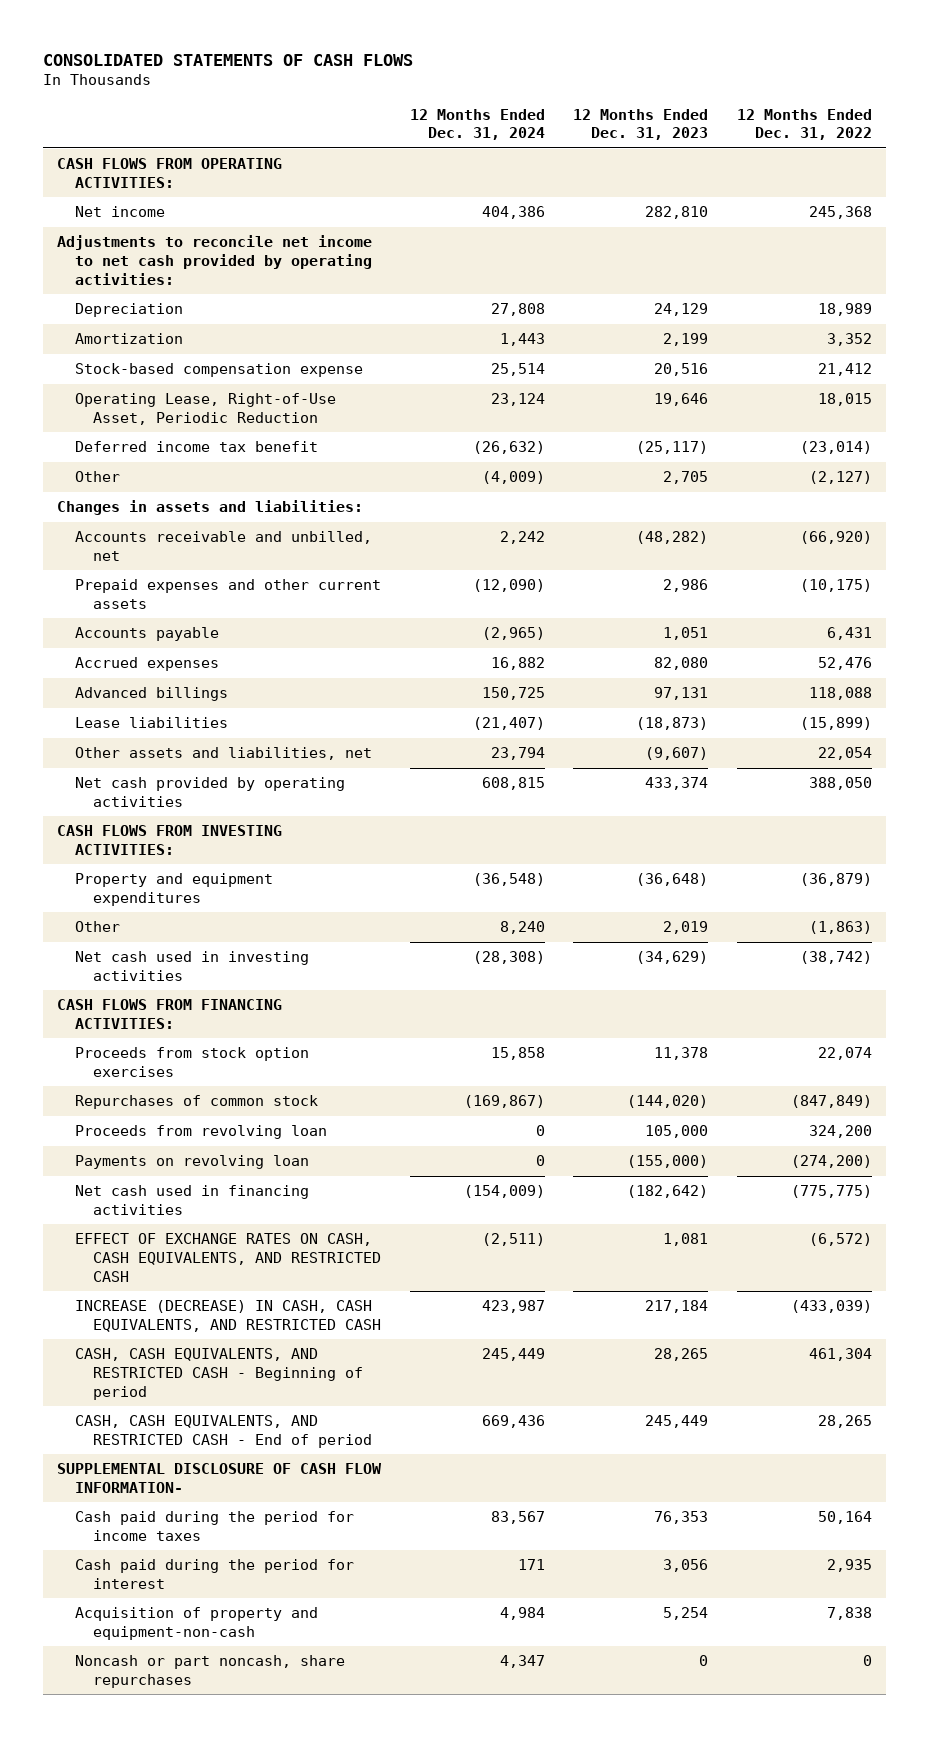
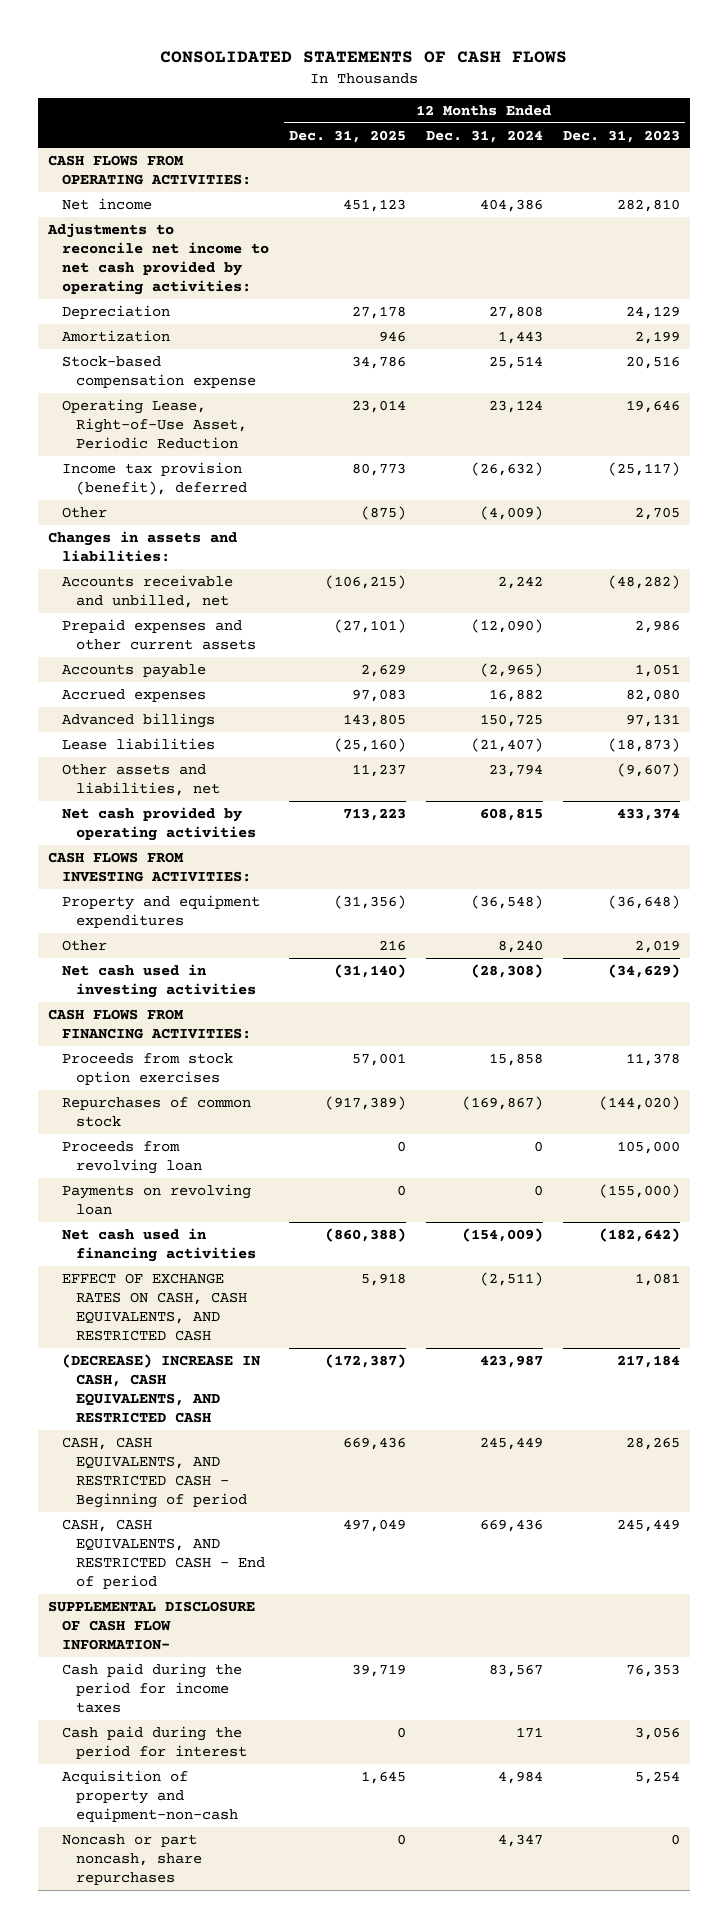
- | 12 Months Ended Dec. 31, 2024 | 12 Months Ended Dec. 31, 2023 | 12 Months Ended Dec. 31, 2022
+ | 12 Months Ended Dec. 31, 2025 | 12 Months Ended Dec. 31, 2024 | 12 Months Ended Dec. 31, 2023
- Deferred income tax benefit | (26,632) | (25,117) | (23,014)
+ Income tax provision (benefit), deferred | 80,773 | (26,632) | (25,117)
- INCREASE (DECREASE) IN CASH, CASH EQUIVALENTS, AND RESTRICTED CASH | 423,987 | 217,184 | (433,039)
+ (DECREASE) INCREASE IN CASH, CASH EQUIVALENTS, AND RESTRICTED CASH | (172,387) | 423,987 | 217,184

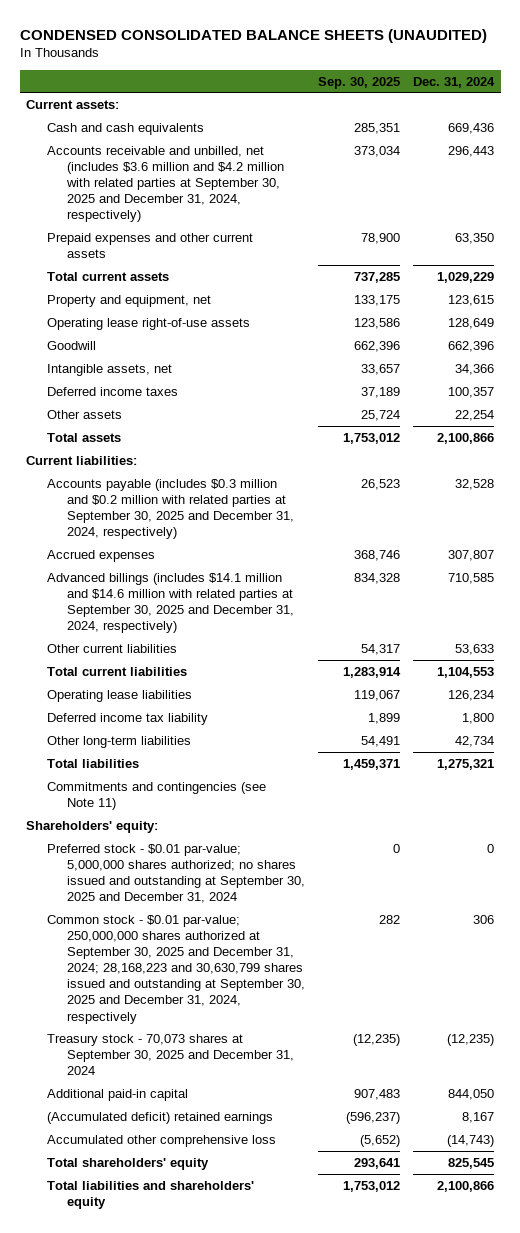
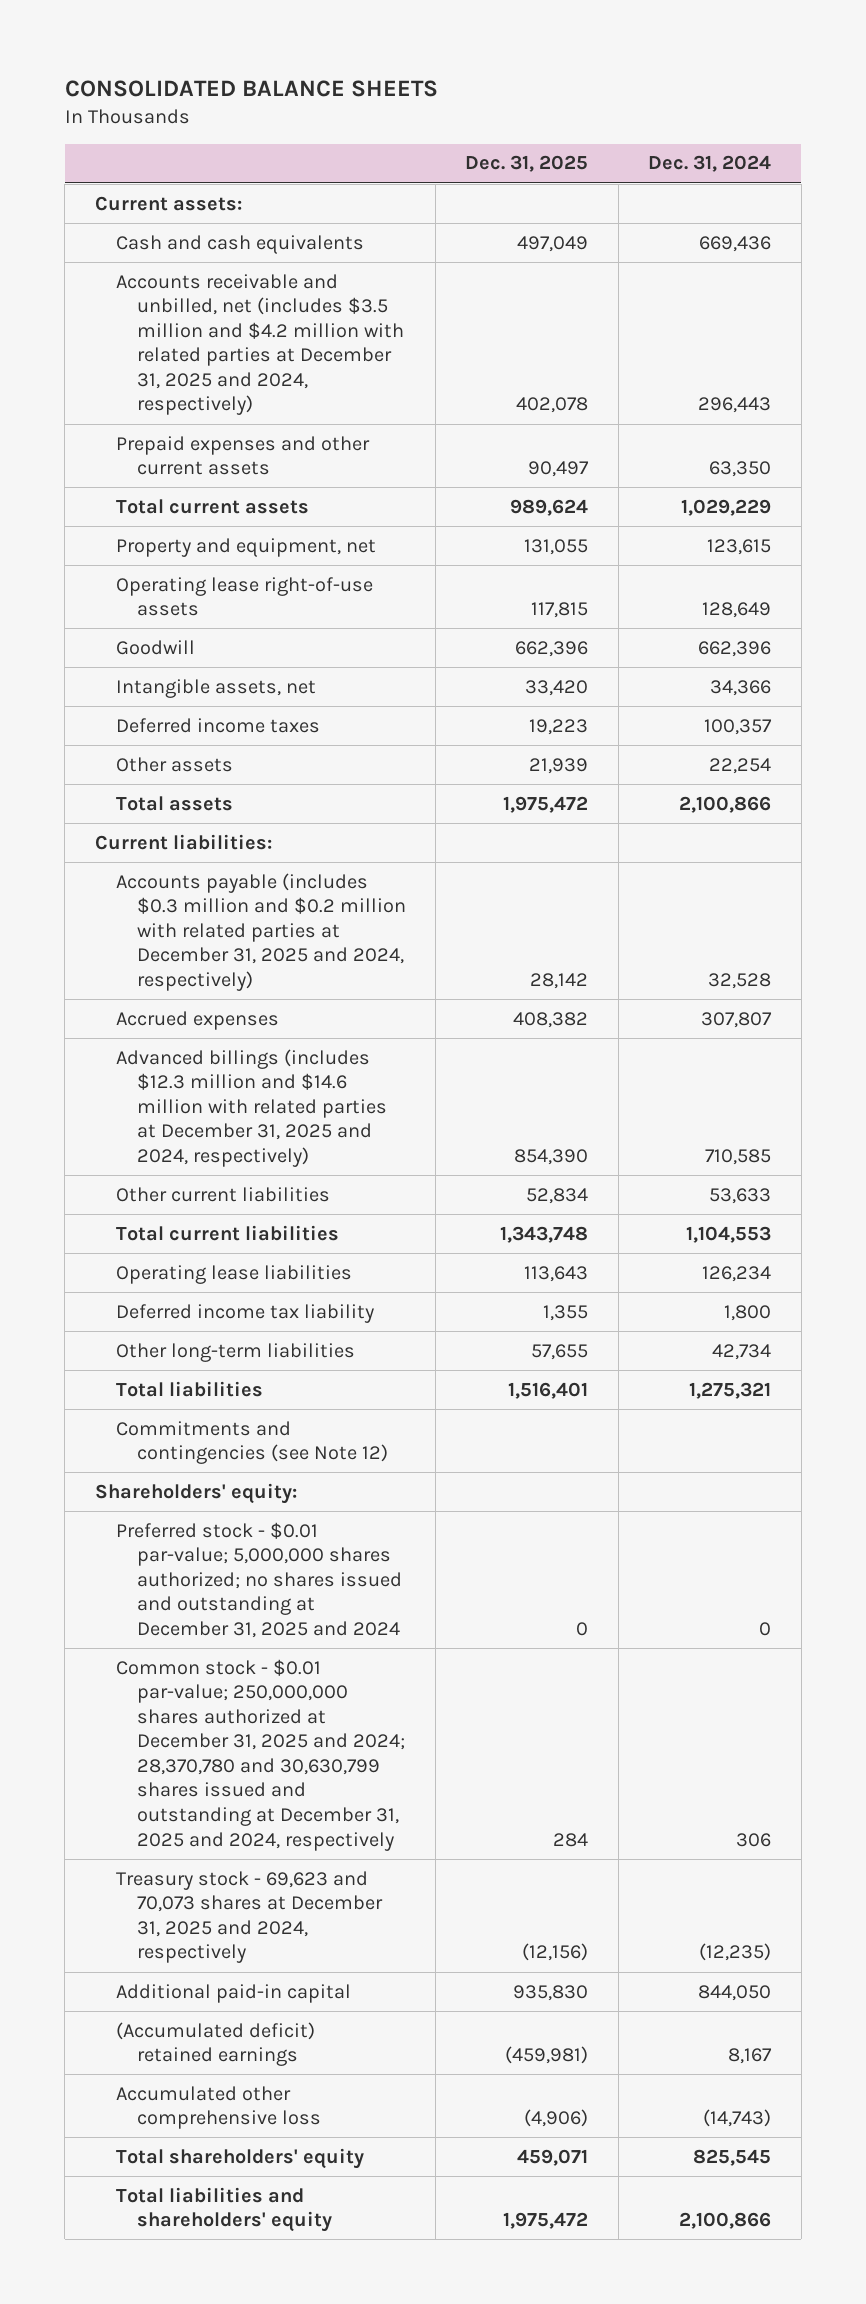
- CONDENSED CONSOLIDATED BALANCE SHEETS (UNAUDITED)
+ CONSOLIDATED BALANCE SHEETS
- | Sep. 30, 2025 | Dec. 31, 2024
+ | Dec. 31, 2025 | Dec. 31, 2024
- Accounts receivable and unbilled, net (includes $3.6 million and $4.2 million with related parties at September 30, 2025 and December 31, 2024, respectively) | 373,034 | 296,443
+ Accounts receivable and unbilled, net (includes $3.5 million and $4.2 million with related parties at December 31, 2025 and 2024, respectively) | 402,078 | 296,443
- Accounts payable (includes $0.3 million and $0.2 million with related parties at September 30, 2025 and December 31, 2024, respectively) | 26,523 | 32,528
+ Accounts payable (includes $0.3 million and $0.2 million with related parties at December 31, 2025 and 2024, respectively) | 28,142 | 32,528
- Advanced billings (includes $14.1 million and $14.6 million with related parties at September 30, 2025 and December 31, 2024, respectively) | 834,328 | 710,585
+ Advanced billings (includes $12.3 million and $14.6 million with related parties at December 31, 2025 and 2024, respectively) | 854,390 | 710,585
- Commitments and contingencies (see Note 11)
+ Commitments and contingencies (see Note 12)
- Preferred stock - $0.01 par-value; 5,000,000 shares authorized; no shares issued and outstanding at September 30, 2025 and December 31, 2024 | 0 | 0
- Common stock - $0.01 par-value; 250,000,000 shares authorized at September 30, 2025 and December 31, 2024; 28,168,223 and 30,630,799 shares issued and outstanding at September 30, 2025 and December 31, 2024, respectively | 282 | 306
- Treasury stock - 70,073 shares at September 30, 2025 and December 31, 2024 | (12,235) | (12,235)
+ Preferred stock - $0.01 par-value; 5,000,000 shares authorized; no shares issued and outstanding at December 31, 2025 and 2024 | 0 | 0
+ Common stock - $0.01 par-value; 250,000,000 shares authorized at December 31, 2025 and 2024; 28,370,780 and 30,630,799 shares issued and outstanding at December 31, 2025 and 2024, respectively | 284 | 306
+ Treasury stock - 69,623 and 70,073 shares at December 31, 2025 and 2024, respectively | (12,156) | (12,235)

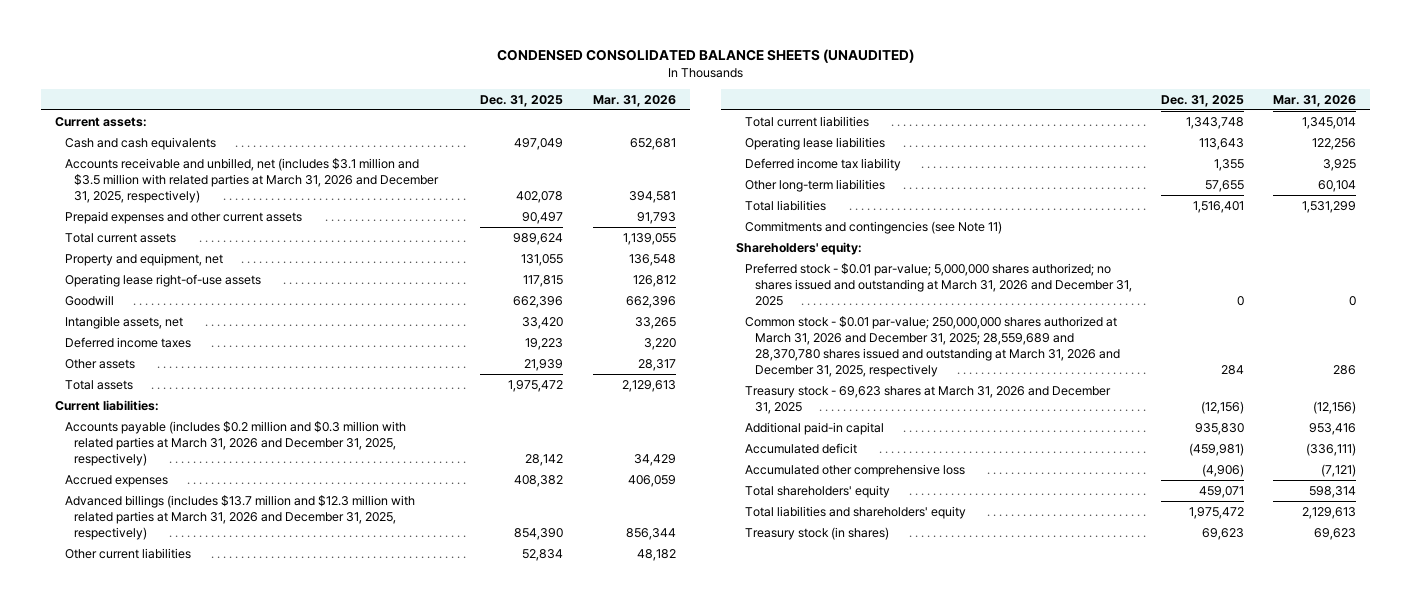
- CONSOLIDATED BALANCE SHEETS
+ CONDENSED CONSOLIDATED BALANCE SHEETS (UNAUDITED)
- | Dec. 31, 2025 | Dec. 31, 2024
+ | Dec. 31, 2025 | Mar. 31, 2026
- Accounts receivable and unbilled, net (includes $3.5 million and $4.2 million with related parties at December 31, 2025 and 2024, respectively) | 402,078 | 296,443
+ Accounts receivable and unbilled, net (includes $3.1 million and $3.5 million with related parties at March 31, 2026 and December 31, 2025, respectively) | 402,078 | 394,581
- Accounts payable (includes $0.3 million and $0.2 million with related parties at December 31, 2025 and 2024, respectively) | 28,142 | 32,528
+ Accounts payable (includes $0.2 million and $0.3 million with related parties at March 31, 2026 and December 31, 2025, respectively) | 28,142 | 34,429
- Advanced billings (includes $12.3 million and $14.6 million with related parties at December 31, 2025 and 2024, respectively) | 854,390 | 710,585
+ Advanced billings (includes $13.7 million and $12.3 million with related parties at March 31, 2026 and December 31, 2025, respectively) | 854,390 | 856,344
- Commitments and contingencies (see Note 12)
+ Commitments and contingencies (see Note 11)
- Preferred stock - $0.01 par-value; 5,000,000 shares authorized; no shares issued and outstanding at December 31, 2025 and 2024 | 0 | 0
- Common stock - $0.01 par-value; 250,000,000 shares authorized at December 31, 2025 and 2024; 28,370,780 and 30,630,799 shares issued and outstanding at December 31, 2025 and 2024, respectively | 284 | 306
- Treasury stock - 69,623 and 70,073 shares at December 31, 2025 and 2024, respectively | (12,156) | (12,235)
+ Preferred stock - $0.01 par-value; 5,000,000 shares authorized; no shares issued and outstanding at March 31, 2026 and December 31, 2025 | 0 | 0
+ Common stock - $0.01 par-value; 250,000,000 shares authorized at March 31, 2026 and December 31, 2025; 28,559,689 and 28,370,780 shares issued and outstanding at March 31, 2026 and December 31, 2025, respectively | 284 | 286
+ Treasury stock - 69,623 shares at March 31, 2026 and December 31, 2025 | (12,156) | (12,156)
- (Accumulated deficit) retained earnings | (459,981) | 8,167
+ Accumulated deficit | (459,981) | (336,111)
+ Treasury stock (in shares) | 69,623 | 69,623

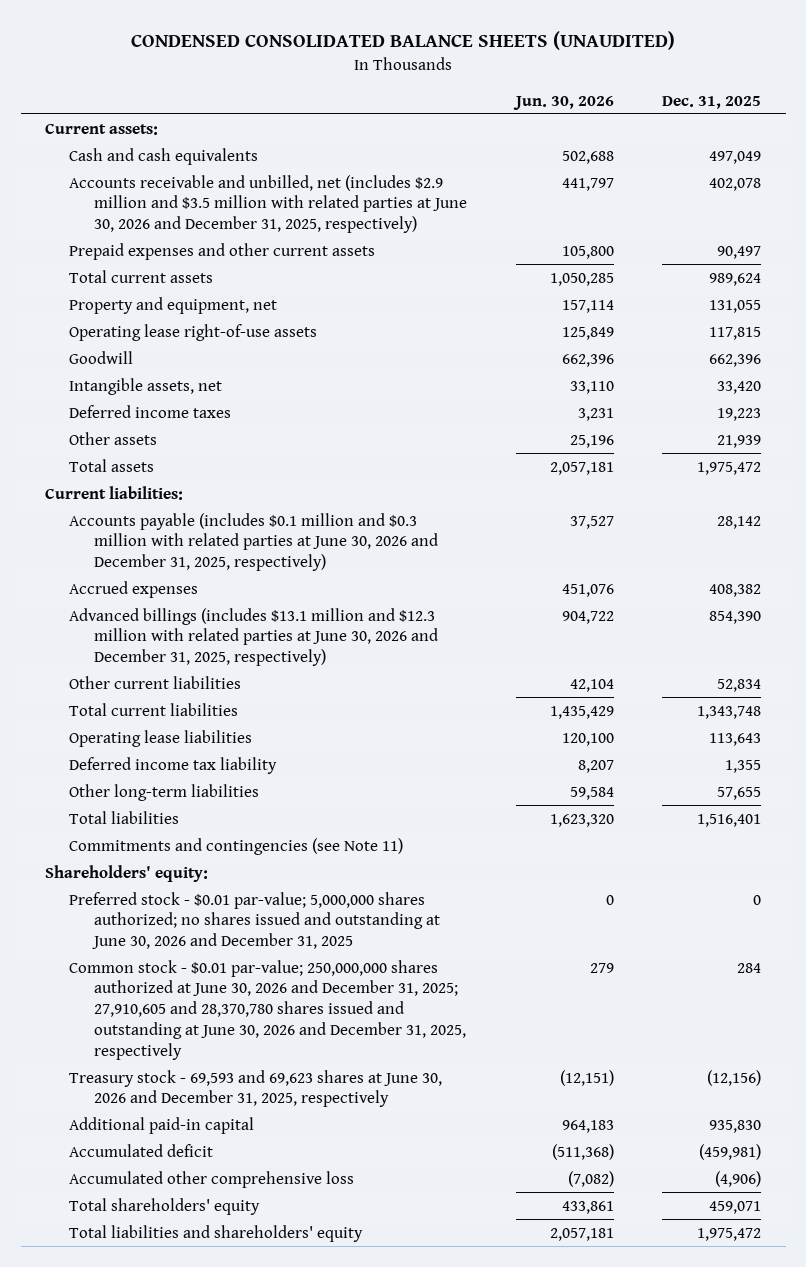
- | Dec. 31, 2025 | Mar. 31, 2026
+ | Jun. 30, 2026 | Dec. 31, 2025
- Accounts receivable and unbilled, net (includes $3.1 million and $3.5 million with related parties at March 31, 2026 and December 31, 2025, respectively) | 402,078 | 394,581
+ Accounts receivable and unbilled, net (includes $2.9 million and $3.5 million with related parties at June 30, 2026 and December 31, 2025, respectively) | 441,797 | 402,078
- Accounts payable (includes $0.2 million and $0.3 million with related parties at March 31, 2026 and December 31, 2025, respectively) | 28,142 | 34,429
+ Accounts payable (includes $0.1 million and $0.3 million with related parties at June 30, 2026 and December 31, 2025, respectively) | 37,527 | 28,142
- Advanced billings (includes $13.7 million and $12.3 million with related parties at March 31, 2026 and December 31, 2025, respectively) | 854,390 | 856,344
+ Advanced billings (includes $13.1 million and $12.3 million with related parties at June 30, 2026 and December 31, 2025, respectively) | 904,722 | 854,390
- Preferred stock - $0.01 par-value; 5,000,000 shares authorized; no shares issued and outstanding at March 31, 2026 and December 31, 2025 | 0 | 0
- Common stock - $0.01 par-value; 250,000,000 shares authorized at March 31, 2026 and December 31, 2025; 28,559,689 and 28,370,780 shares issued and outstanding at March 31, 2026 and December 31, 2025, respectively | 284 | 286
- Treasury stock - 69,623 shares at March 31, 2026 and December 31, 2025 | (12,156) | (12,156)
+ Preferred stock - $0.01 par-value; 5,000,000 shares authorized; no shares issued and outstanding at June 30, 2026 and December 31, 2025 | 0 | 0
+ Common stock - $0.01 par-value; 250,000,000 shares authorized at June 30, 2026 and December 31, 2025; 27,910,605 and 28,370,780 shares issued and outstanding at June 30, 2026 and December 31, 2025, respectively | 279 | 284
+ Treasury stock - 69,593 and 69,623 shares at June 30, 2026 and December 31, 2025, respectively | (12,151) | (12,156)
- Treasury stock (in shares) | 69,623 | 69,623

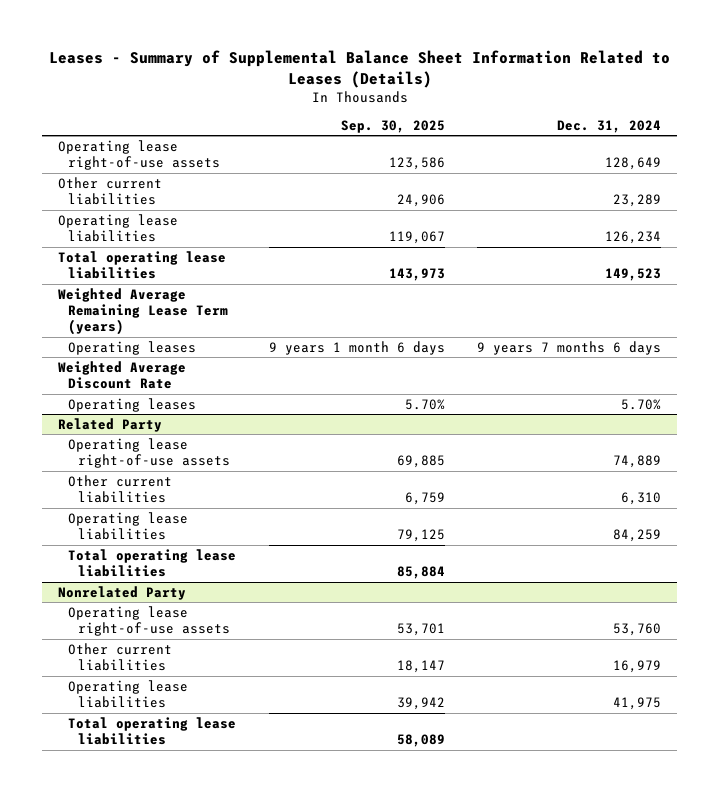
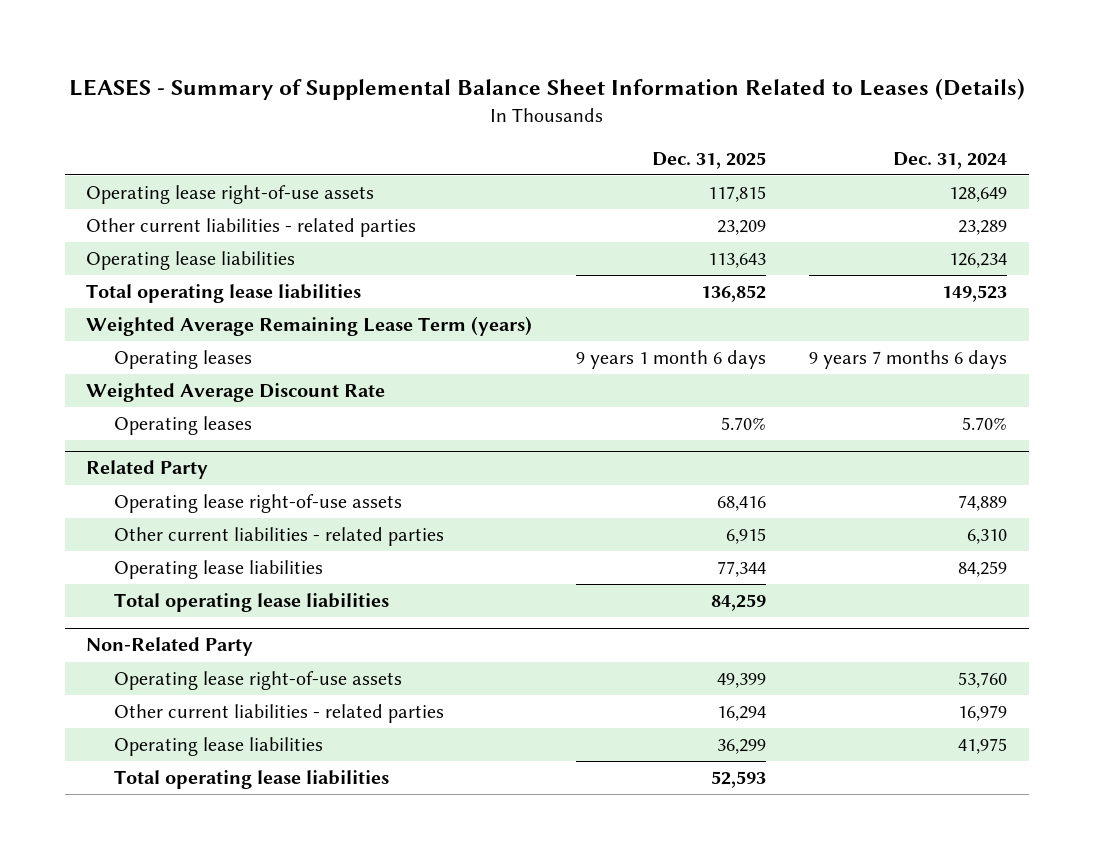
- Leases - Summary of Supplemental Balance Sheet Information Related to Leases (Details)
+ LEASES - Summary of Supplemental Balance Sheet Information Related to Leases (Details)
- | Sep. 30, 2025 | Dec. 31, 2024
+ | Dec. 31, 2025 | Dec. 31, 2024
- Other current liabilities | 24,906 | 23,289
+ Other current liabilities - related parties | 23,209 | 23,289
@ Related Party
- Other current liabilities | 6,759 | 6,310
+ Other current liabilities - related parties | 6,915 | 6,310
- Nonrelated Party
+ Non-Related Party
- Other current liabilities | 18,147 | 16,979
+ Other current liabilities - related parties | 16,294 | 16,979

